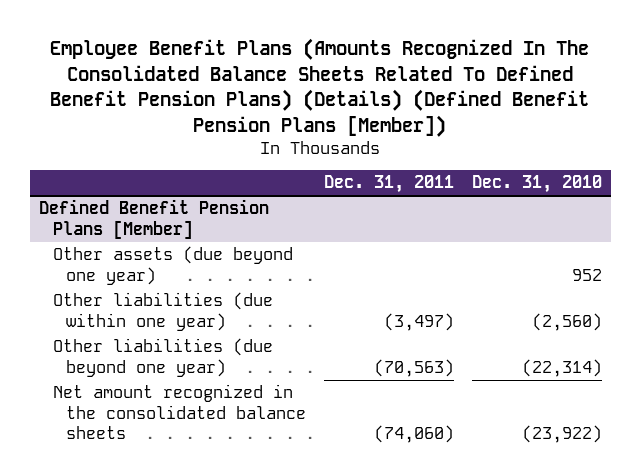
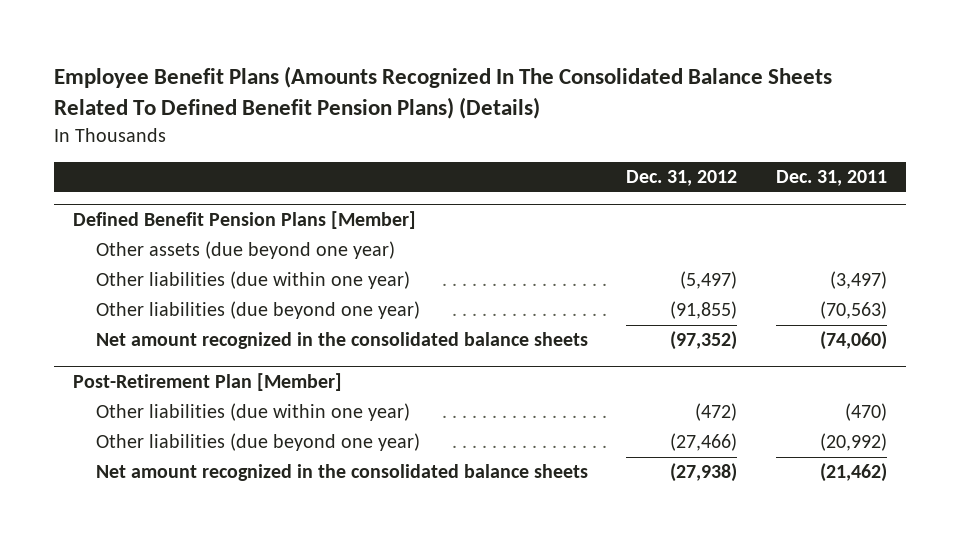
- Employee Benefit Plans (Amounts Recognized In The Consolidated Balance Sheets Related To Defined Benefit Pension Plans) (Details) (Defined Benefit Pension Plans [Member])
+ Employee Benefit Plans (Amounts Recognized In The Consolidated Balance Sheets Related To Defined Benefit Pension Plans) (Details)
- | Dec. 31, 2011 | Dec. 31, 2010
+ | Dec. 31, 2012 | Dec. 31, 2011
+ Post-Retirement Plan [Member]
+ Other liabilities (due within one year) | (472) | (470)
+ Other liabilities (due beyond one year) | (27,466) | (20,992)
+ Net amount recognized in the consolidated balance sheets | (27,938) | (21,462)

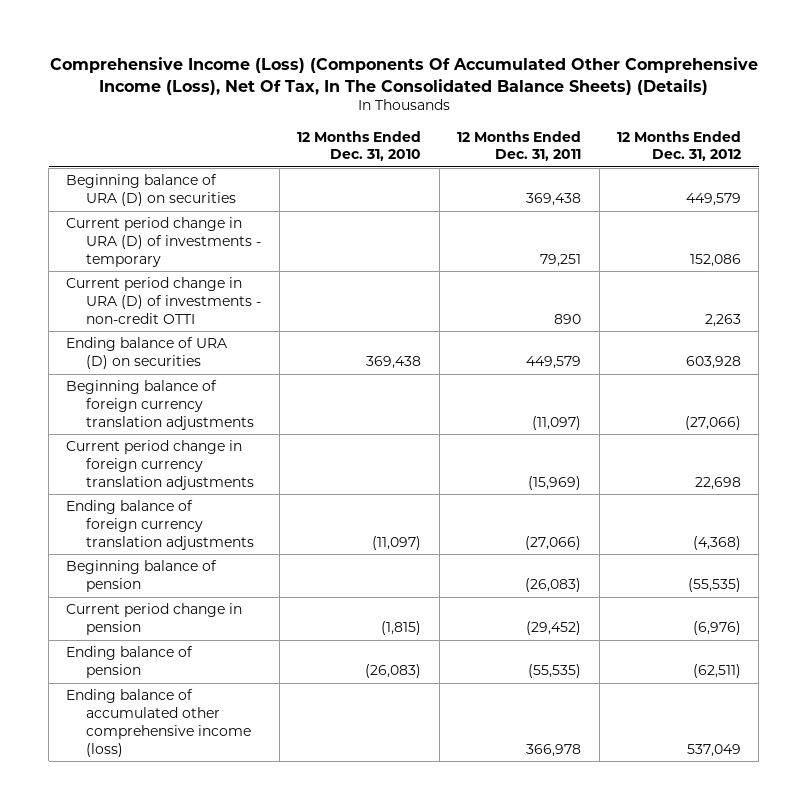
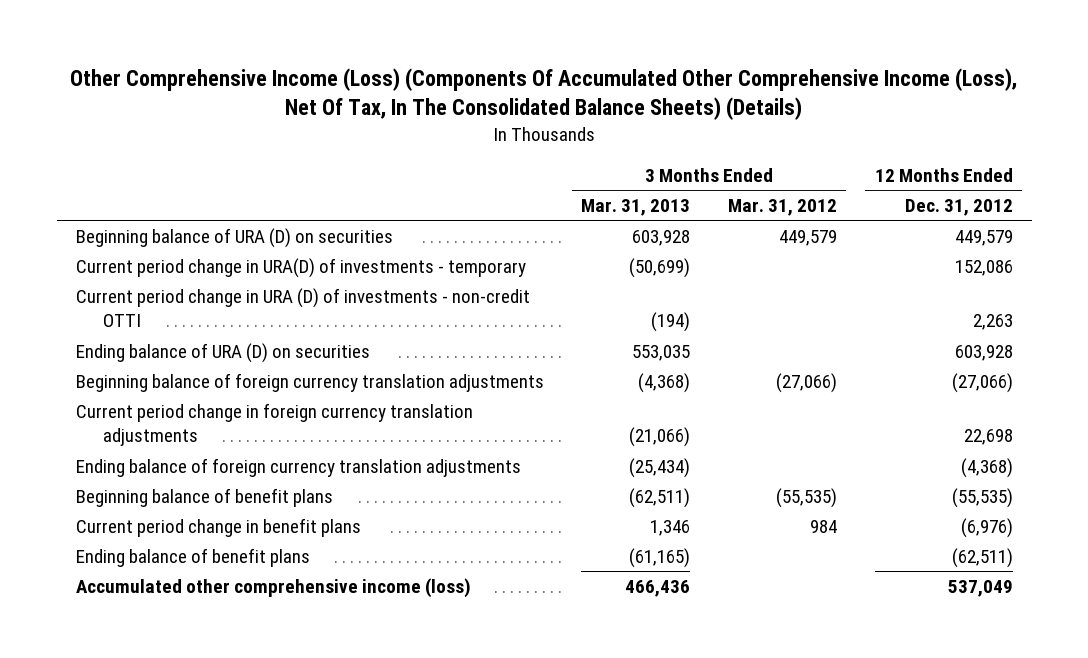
- Comprehensive Income (Loss) (Components Of Accumulated Other Comprehensive Income (Loss), Net Of Tax, In The Consolidated Balance Sheets) (Details)
+ Other Comprehensive Income (Loss) (Components Of Accumulated Other Comprehensive Income (Loss), Net Of Tax, In The Consolidated Balance Sheets) (Details)
- | 12 Months Ended Dec. 31, 2010 | 12 Months Ended Dec. 31, 2011 | 12 Months Ended Dec. 31, 2012
+ | 3 Months Ended Mar. 31, 2013 | 3 Months Ended Mar. 31, 2012 | 12 Months Ended Dec. 31, 2012
- Current period change in URA (D) of investments - temporary | | 79,251 | 152,086
+ Current period change in URA(D) of investments - temporary | (50,699) | | 152,086
- Beginning balance of pension | | (26,083) | (55,535)
- Current period change in pension | (1,815) | (29,452) | (6,976)
- Ending balance of pension | (26,083) | (55,535) | (62,511)
- Ending balance of accumulated other comprehensive income (loss) | | 366,978 | 537,049
+ Beginning balance of benefit plans | (62,511) | (55,535) | (55,535)
+ Current period change in benefit plans | 1,346 | 984 | (6,976)
+ Ending balance of benefit plans | (61,165) | | (62,511)
+ Accumulated other comprehensive income (loss) | 466,436 | | 537,049

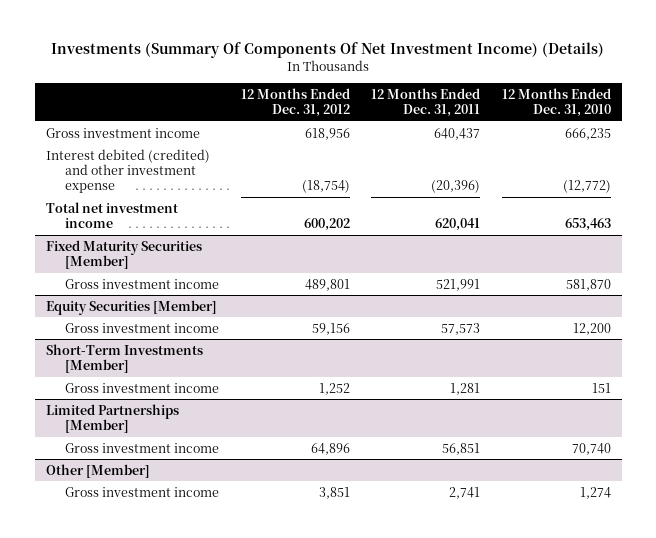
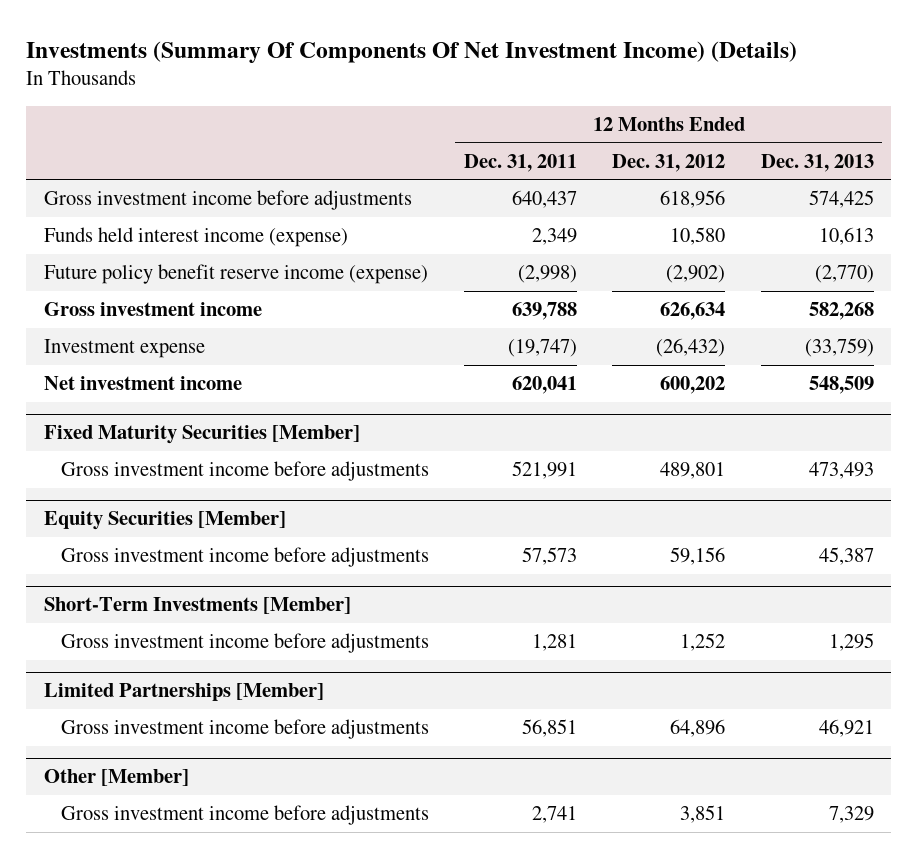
- | 12 Months Ended Dec. 31, 2012 | 12 Months Ended Dec. 31, 2011 | 12 Months Ended Dec. 31, 2010
+ | 12 Months Ended Dec. 31, 2011 | 12 Months Ended Dec. 31, 2012 | 12 Months Ended Dec. 31, 2013
- Gross investment income | 618,956 | 640,437 | 666,235
- Interest debited (credited) and other investment expense | (18,754) | (20,396) | (12,772)
- Total net investment income | 600,202 | 620,041 | 653,463
+ Gross investment income before adjustments | 640,437 | 618,956 | 574,425
+ Funds held interest income (expense) | 2,349 | 10,580 | 10,613
+ Future policy benefit reserve income (expense) | (2,998) | (2,902) | (2,770)
+ Gross investment income | 639,788 | 626,634 | 582,268
+ Investment expense | (19,747) | (26,432) | (33,759)
+ Net investment income | 620,041 | 600,202 | 548,509
@ Fixed Maturity Securities [Member]
- Gross investment income | 489,801 | 521,991 | 581,870
+ Gross investment income before adjustments | 521,991 | 489,801 | 473,493
@ Equity Securities [Member]
- Gross investment income | 59,156 | 57,573 | 12,200
+ Gross investment income before adjustments | 57,573 | 59,156 | 45,387
@ Short-Term Investments [Member]
- Gross investment income | 1,252 | 1,281 | 151
+ Gross investment income before adjustments | 1,281 | 1,252 | 1,295
@ Limited Partnerships [Member]
- Gross investment income | 64,896 | 56,851 | 70,740
+ Gross investment income before adjustments | 56,851 | 64,896 | 46,921
@ Other [Member]
- Gross investment income | 3,851 | 2,741 | 1,274
+ Gross investment income before adjustments | 2,741 | 3,851 | 7,329

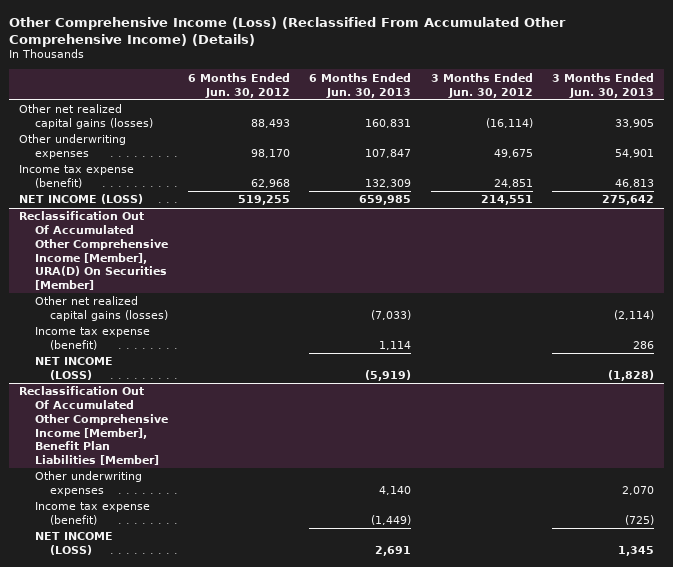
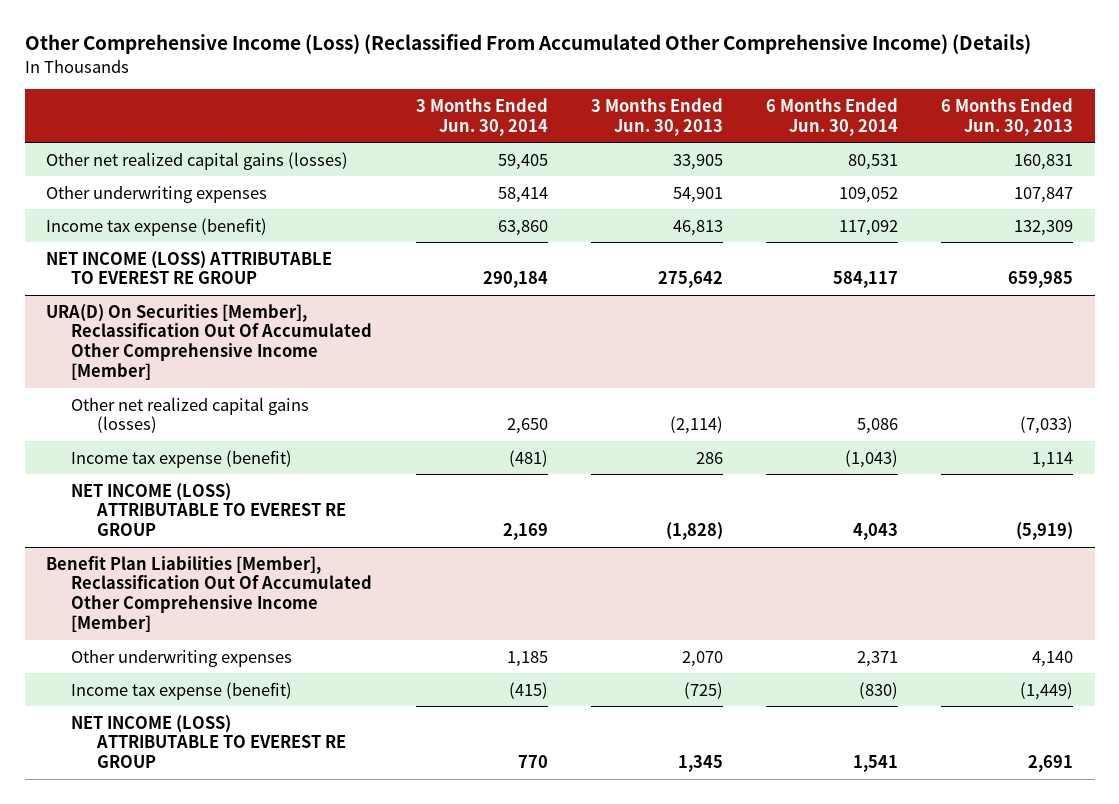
- | 6 Months Ended Jun. 30, 2012 | 6 Months Ended Jun. 30, 2013 | 3 Months Ended Jun. 30, 2012 | 3 Months Ended Jun. 30, 2013
+ | 3 Months Ended Jun. 30, 2014 | 3 Months Ended Jun. 30, 2013 | 6 Months Ended Jun. 30, 2014 | 6 Months Ended Jun. 30, 2013
- NET INCOME (LOSS) | 519,255 | 659,985 | 214,551 | 275,642
- Reclassification Out Of Accumulated Other Comprehensive Income [Member], URA(D) On Securities [Member]
+ NET INCOME (LOSS) ATTRIBUTABLE TO EVEREST RE GROUP | 290,184 | 275,642 | 584,117 | 659,985
+ URA(D) On Securities [Member], Reclassification Out Of Accumulated Other Comprehensive Income [Member]
- NET INCOME (LOSS) | | (5,919) | | (1,828)
- Reclassification Out Of Accumulated Other Comprehensive Income [Member], Benefit Plan Liabilities [Member]
+ NET INCOME (LOSS) ATTRIBUTABLE TO EVEREST RE GROUP | 2,169 | (1,828) | 4,043 | (5,919)
+ Benefit Plan Liabilities [Member], Reclassification Out Of Accumulated Other Comprehensive Income [Member]
- NET INCOME (LOSS) | | 2,691 | | 1,345
+ NET INCOME (LOSS) ATTRIBUTABLE TO EVEREST RE GROUP | 770 | 1,345 | 1,541 | 2,691

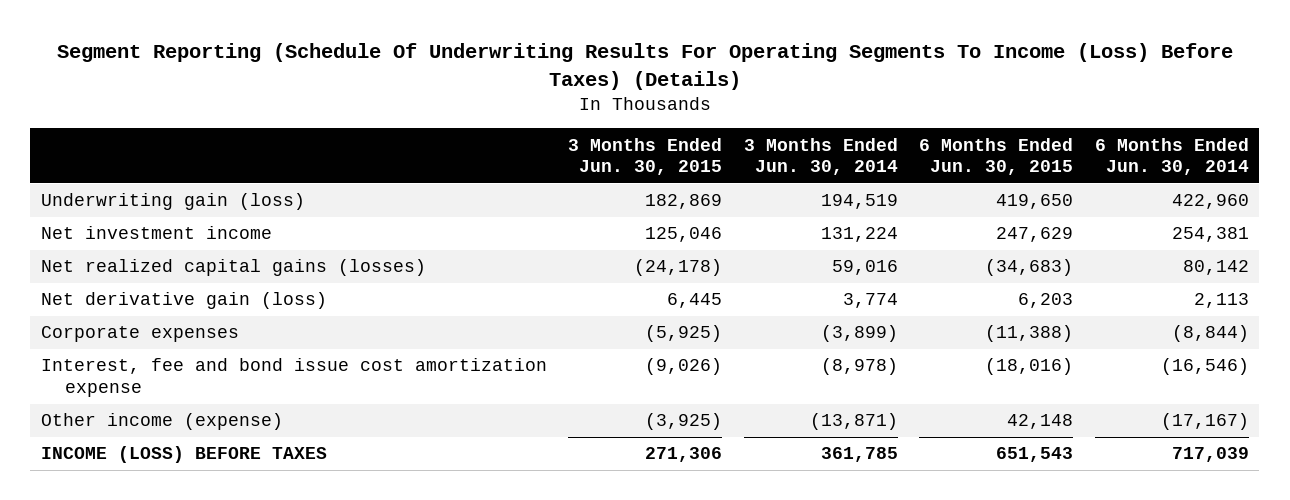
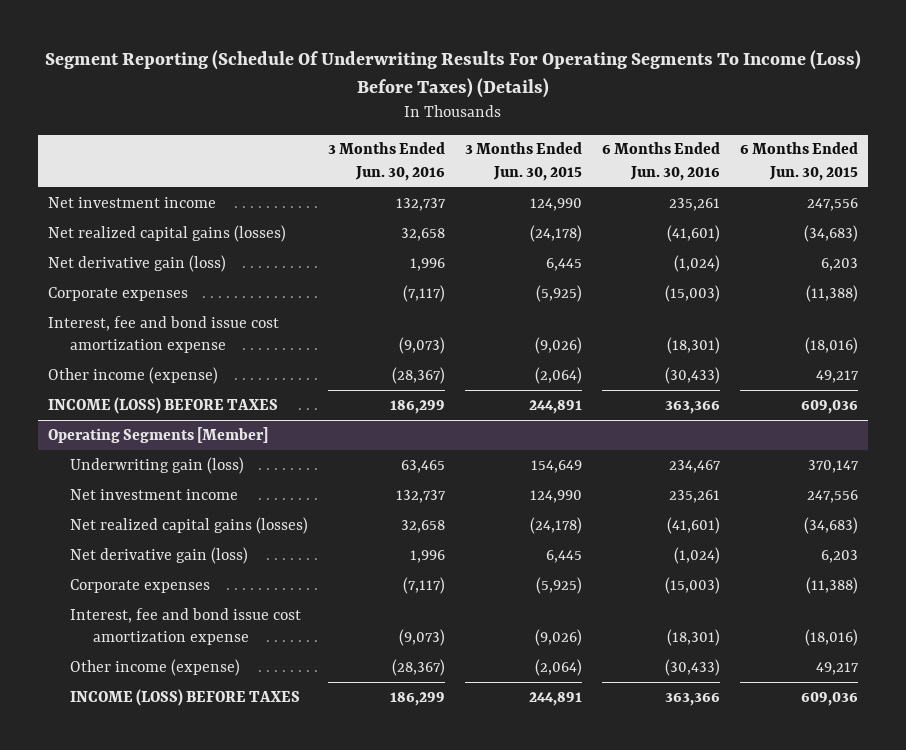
- | 3 Months Ended Jun. 30, 2015 | 3 Months Ended Jun. 30, 2014 | 6 Months Ended Jun. 30, 2015 | 6 Months Ended Jun. 30, 2014
+ | 3 Months Ended Jun. 30, 2016 | 3 Months Ended Jun. 30, 2015 | 6 Months Ended Jun. 30, 2016 | 6 Months Ended Jun. 30, 2015
- Underwriting gain (loss) | 182,869 | 194,519 | 419,650 | 422,960
- Net investment income | 125,046 | 131,224 | 247,629 | 254,381
+ Net investment income | 132,737 | 124,990 | 235,261 | 247,556
- Other income (expense) | (3,925) | (13,871) | 42,148 | (17,167)
- INCOME (LOSS) BEFORE TAXES | 271,306 | 361,785 | 651,543 | 717,039
+ Other income (expense) | (28,367) | (2,064) | (30,433) | 49,217
+ INCOME (LOSS) BEFORE TAXES | 186,299 | 244,891 | 363,366 | 609,036
+ Operating Segments [Member]
+ Underwriting gain (loss) | 63,465 | 154,649 | 234,467 | 370,147
+ Net investment income | 132,737 | 124,990 | 235,261 | 247,556
+ Net realized capital gains (losses) | 32,658 | (24,178) | (41,601) | (34,683)
+ Net derivative gain (loss) | 1,996 | 6,445 | (1,024) | 6,203
+ Corporate expenses | (7,117) | (5,925) | (15,003) | (11,388)
+ Interest, fee and bond issue cost amortization expense | (9,073) | (9,026) | (18,301) | (18,016)
+ Other income (expense) | (28,367) | (2,064) | (30,433) | 49,217
+ INCOME (LOSS) BEFORE TAXES | 186,299 | 244,891 | 363,366 | 609,036

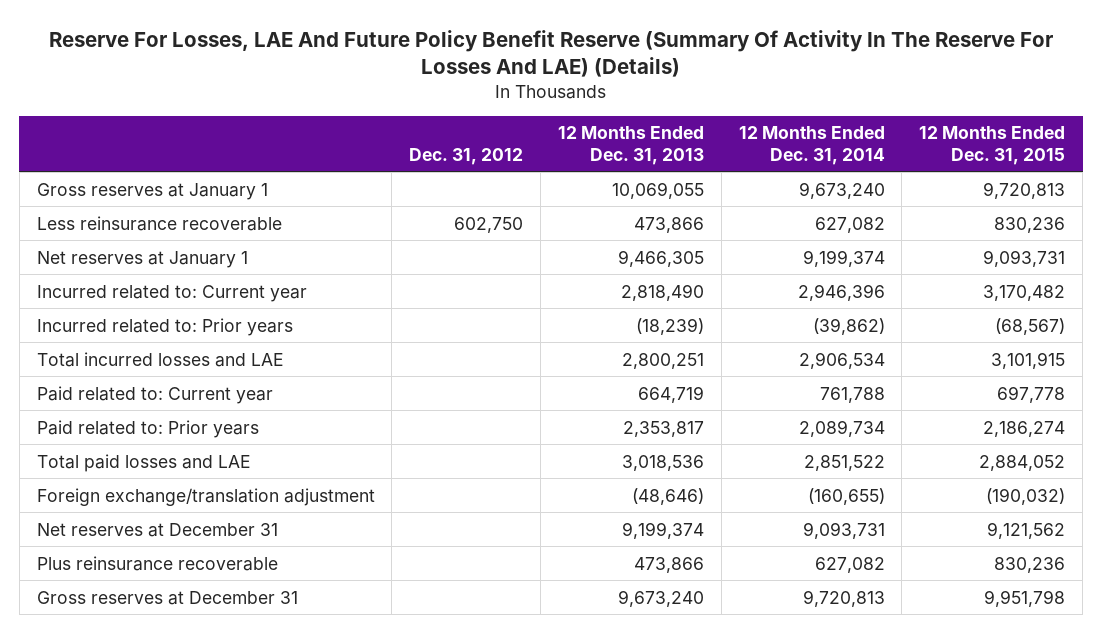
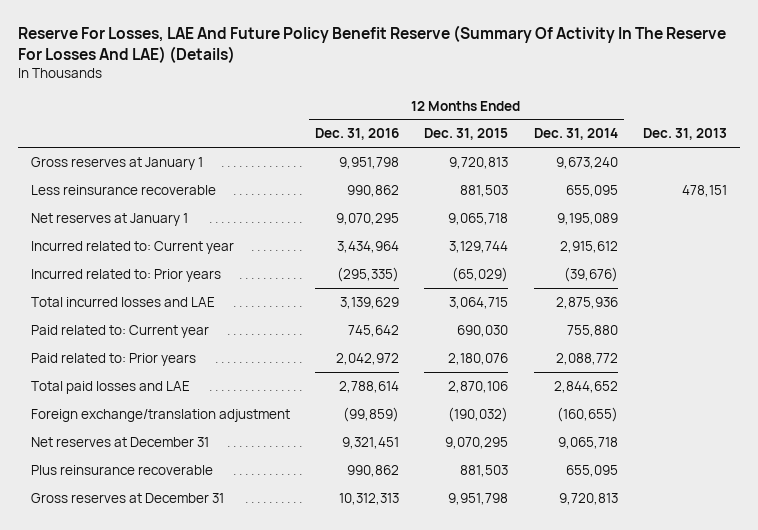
- | Dec. 31, 2012 | 12 Months Ended Dec. 31, 2013 | 12 Months Ended Dec. 31, 2014 | 12 Months Ended Dec. 31, 2015
+ | 12 Months Ended Dec. 31, 2016 | 12 Months Ended Dec. 31, 2015 | 12 Months Ended Dec. 31, 2014 | Dec. 31, 2013
- Less reinsurance recoverable | 602,750 | 473,866 | 627,082 | 830,236
- Net reserves at January 1 | | 9,466,305 | 9,199,374 | 9,093,731
- Incurred related to: Current year | | 2,818,490 | 2,946,396 | 3,170,482
- Incurred related to: Prior years | | (18,239) | (39,862) | (68,567)
- Total incurred losses and LAE | | 2,800,251 | 2,906,534 | 3,101,915
- Paid related to: Current year | | 664,719 | 761,788 | 697,778
- Paid related to: Prior years | | 2,353,817 | 2,089,734 | 2,186,274
- Total paid losses and LAE | | 3,018,536 | 2,851,522 | 2,884,052
+ Less reinsurance recoverable | 990,862 | 881,503 | 655,095 | 478,151
+ Net reserves at January 1 | 9,070,295 | 9,065,718 | 9,195,089 |
+ Incurred related to: Current year | 3,434,964 | 3,129,744 | 2,915,612 |
+ Incurred related to: Prior years | (295,335) | (65,029) | (39,676) |
+ Total incurred losses and LAE | 3,139,629 | 3,064,715 | 2,875,936 |
+ Paid related to: Current year | 745,642 | 690,030 | 755,880 |
+ Paid related to: Prior years | 2,042,972 | 2,180,076 | 2,088,772 |
+ Total paid losses and LAE | 2,788,614 | 2,870,106 | 2,844,652 |
- Net reserves at December 31 | | 9,199,374 | 9,093,731 | 9,121,562
- Plus reinsurance recoverable | | 473,866 | 627,082 | 830,236
+ Net reserves at December 31 | 9,321,451 | 9,070,295 | 9,065,718 |
+ Plus reinsurance recoverable | 990,862 | 881,503 | 655,095 |

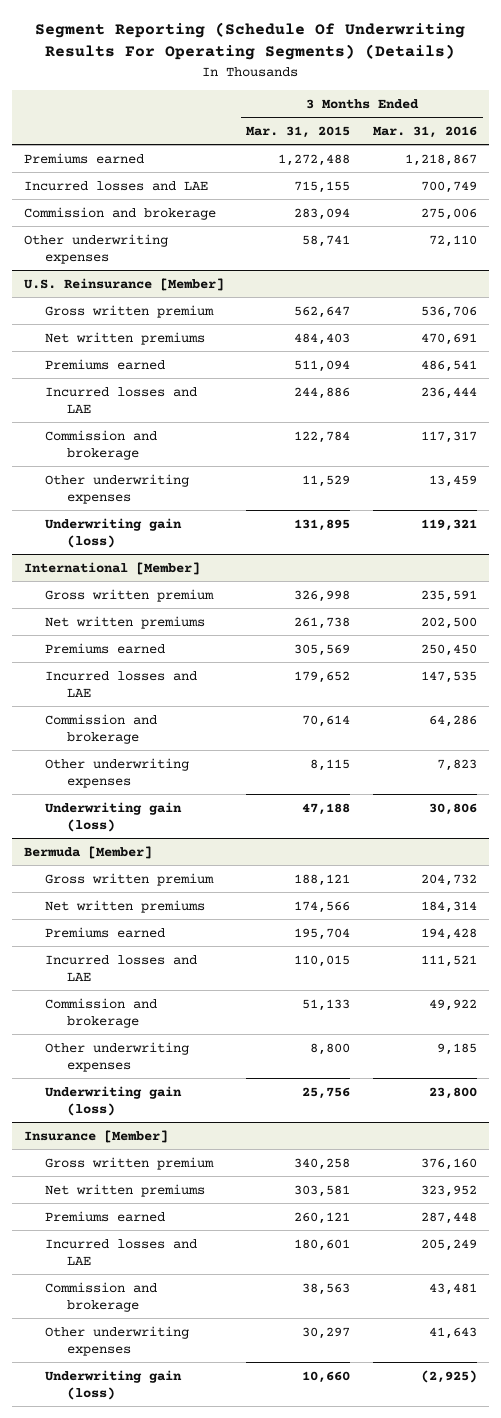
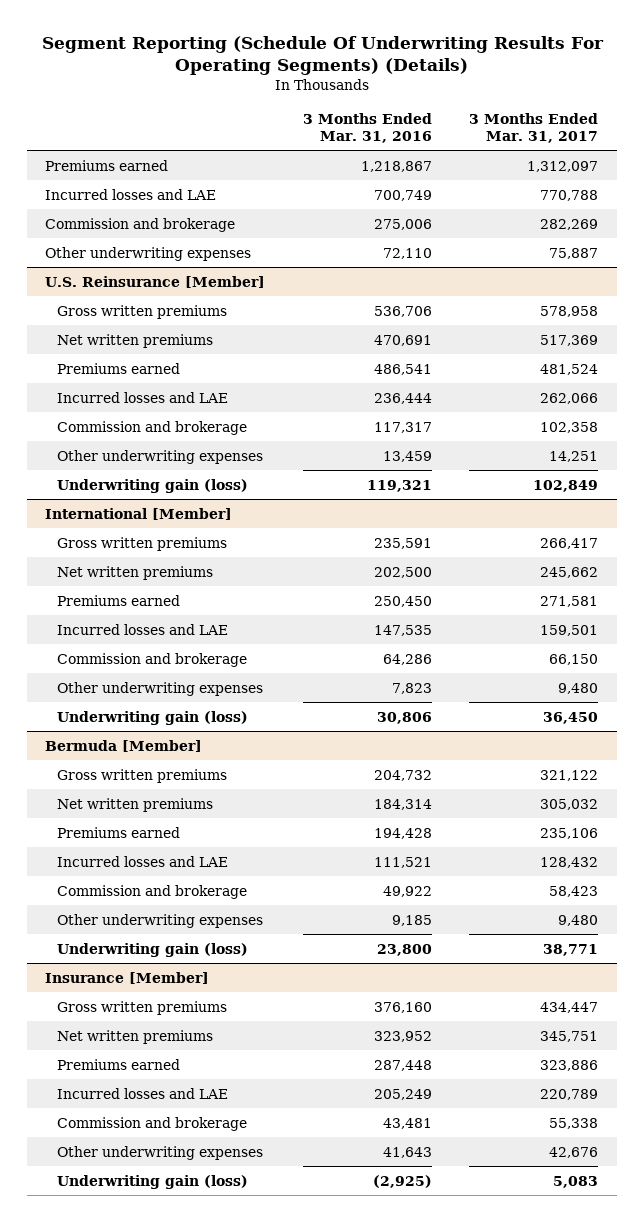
- | 3 Months Ended Mar. 31, 2015 | 3 Months Ended Mar. 31, 2016
+ | 3 Months Ended Mar. 31, 2016 | 3 Months Ended Mar. 31, 2017
@ U.S. Reinsurance [Member]
- Gross written premium | 562,647 | 536,706
+ Gross written premiums | 536,706 | 578,958
@ International [Member]
- Gross written premium | 326,998 | 235,591
+ Gross written premiums | 235,591 | 266,417
@ Bermuda [Member]
- Gross written premium | 188,121 | 204,732
+ Gross written premiums | 204,732 | 321,122
@ Insurance [Member]
- Gross written premium | 340,258 | 376,160
+ Gross written premiums | 376,160 | 434,447

